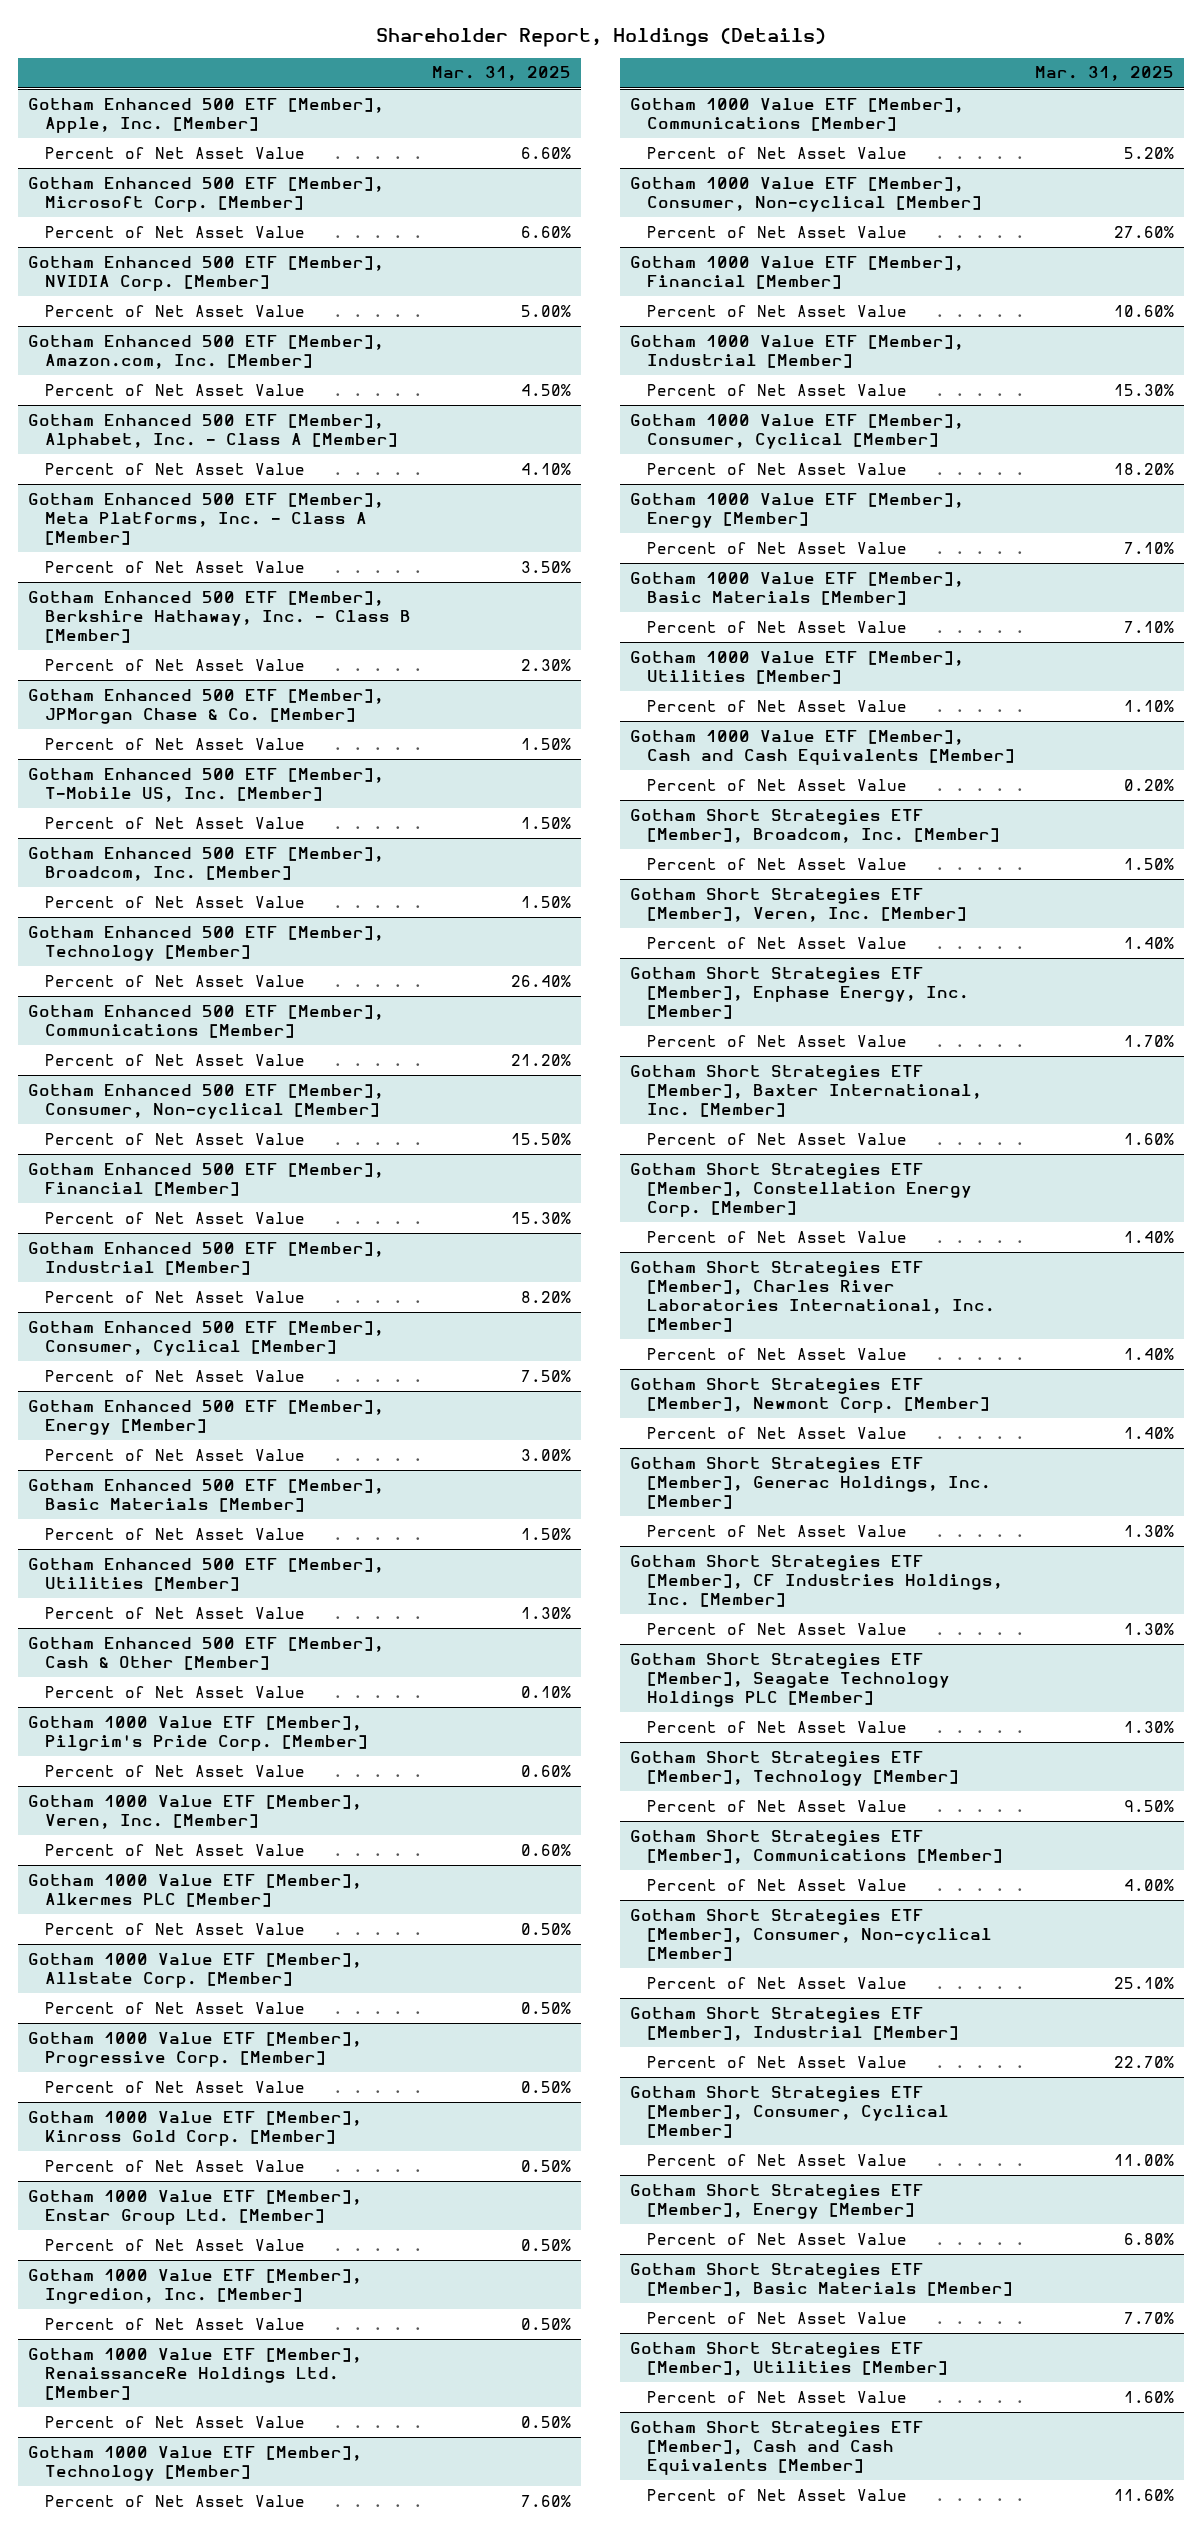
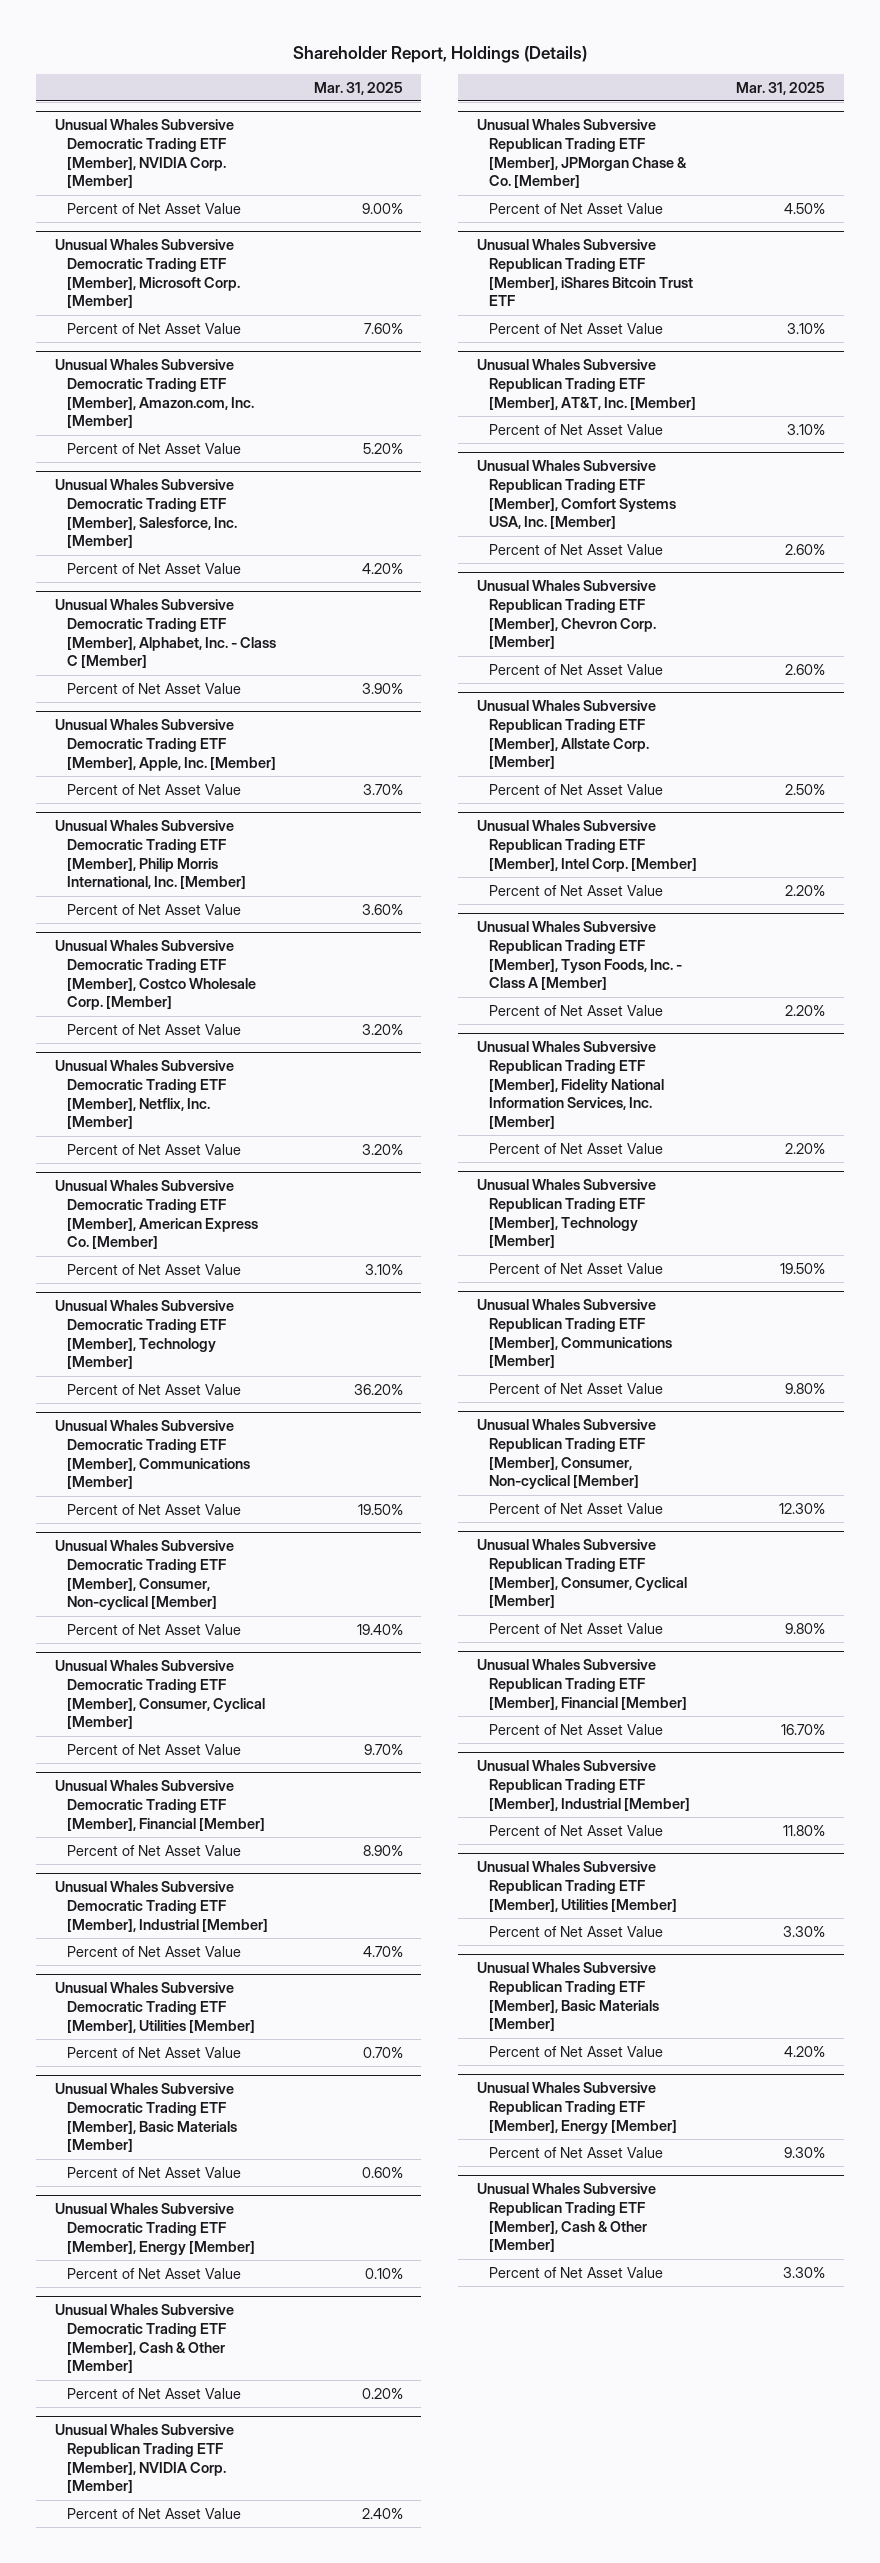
- Gotham Enhanced 500 ETF [Member], Apple, Inc. [Member]
- Percent of Net Asset Value | 6.60%
- Gotham Enhanced 500 ETF [Member], Microsoft Corp. [Member]
- Percent of Net Asset Value | 6.60%
- Gotham Enhanced 500 ETF [Member], NVIDIA Corp. [Member]
- Percent of Net Asset Value | 5.00%
- Gotham Enhanced 500 ETF [Member], Amazon.com, Inc. [Member]
- Percent of Net Asset Value | 4.50%
- Gotham Enhanced 500 ETF [Member], Alphabet, Inc. - Class A [Member]
- Percent of Net Asset Value | 4.10%
- Gotham Enhanced 500 ETF [Member], Meta Platforms, Inc. - Class A [Member]
- Percent of Net Asset Value | 3.50%
- Gotham Enhanced 500 ETF [Member], Berkshire Hathaway, Inc. - Class B [Member]
- Percent of Net Asset Value | 2.30%
- Gotham Enhanced 500 ETF [Member], JPMorgan Chase & Co. [Member]
- Percent of Net Asset Value | 1.50%
- Gotham Enhanced 500 ETF [Member], T-Mobile US, Inc. [Member]
- Percent of Net Asset Value | 1.50%
- Gotham Enhanced 500 ETF [Member], Broadcom, Inc. [Member]
- Percent of Net Asset Value | 1.50%
- Gotham Enhanced 500 ETF [Member], Technology [Member]
- Percent of Net Asset Value | 26.40%
- Gotham Enhanced 500 ETF [Member], Communications [Member]
- Percent of Net Asset Value | 21.20%
- Gotham Enhanced 500 ETF [Member], Consumer, Non-cyclical [Member]
- Percent of Net Asset Value | 15.50%
- Gotham Enhanced 500 ETF [Member], Financial [Member]
- Percent of Net Asset Value | 15.30%
- Gotham Enhanced 500 ETF [Member], Industrial [Member]
- Percent of Net Asset Value | 8.20%
- Gotham Enhanced 500 ETF [Member], Consumer, Cyclical [Member]
- Percent of Net Asset Value | 7.50%
- Gotham Enhanced 500 ETF [Member], Energy [Member]
- Percent of Net Asset Value | 3.00%
- Gotham Enhanced 500 ETF [Member], Basic Materials [Member]
- Percent of Net Asset Value | 1.50%
- Gotham Enhanced 500 ETF [Member], Utilities [Member]
- Percent of Net Asset Value | 1.30%
- Gotham Enhanced 500 ETF [Member], Cash & Other [Member]
- Percent of Net Asset Value | 0.10%
- Gotham 1000 Value ETF [Member], Pilgrim's Pride Corp. [Member]
- Percent of Net Asset Value | 0.60%
- Gotham 1000 Value ETF [Member], Veren, Inc. [Member]
- Percent of Net Asset Value | 0.60%
- Gotham 1000 Value ETF [Member], Alkermes PLC [Member]
- Percent of Net Asset Value | 0.50%
- Gotham 1000 Value ETF [Member], Allstate Corp. [Member]
- Percent of Net Asset Value | 0.50%
- Gotham 1000 Value ETF [Member], Progressive Corp. [Member]
- Percent of Net Asset Value | 0.50%
- Gotham 1000 Value ETF [Member], Kinross Gold Corp. [Member]
- Percent of Net Asset Value | 0.50%
- Gotham 1000 Value ETF [Member], Enstar Group Ltd. [Member]
- Percent of Net Asset Value | 0.50%
- Gotham 1000 Value ETF [Member], Ingredion, Inc. [Member]
- Percent of Net Asset Value | 0.50%
- Gotham 1000 Value ETF [Member], RenaissanceRe Holdings Ltd. [Member]
- Percent of Net Asset Value | 0.50%
- Gotham 1000 Value ETF [Member], Technology [Member]
+ Unusual Whales Subversive Democratic Trading ETF [Member], NVIDIA Corp. [Member]
+ Percent of Net Asset Value | 9.00%
+ Unusual Whales Subversive Democratic Trading ETF [Member], Microsoft Corp. [Member]
- Gotham 1000 Value ETF [Member], Communications [Member]
+ Unusual Whales Subversive Democratic Trading ETF [Member], Amazon.com, Inc. [Member]
- Gotham 1000 Value ETF [Member], Consumer, Non-cyclical [Member]
- Percent of Net Asset Value | 27.60%
- Gotham 1000 Value ETF [Member], Financial [Member]
- Percent of Net Asset Value | 10.60%
- Gotham 1000 Value ETF [Member], Industrial [Member]
- Percent of Net Asset Value | 15.30%
- Gotham 1000 Value ETF [Member], Consumer, Cyclical [Member]
- Percent of Net Asset Value | 18.20%
- Gotham 1000 Value ETF [Member], Energy [Member]
- Percent of Net Asset Value | 7.10%
- Gotham 1000 Value ETF [Member], Basic Materials [Member]
- Percent of Net Asset Value | 7.10%
- Gotham 1000 Value ETF [Member], Utilities [Member]
- Percent of Net Asset Value | 1.10%
- Gotham 1000 Value ETF [Member], Cash and Cash Equivalents [Member]
+ Unusual Whales Subversive Democratic Trading ETF [Member], Salesforce, Inc. [Member]
+ Percent of Net Asset Value | 4.20%
+ Unusual Whales Subversive Democratic Trading ETF [Member], Alphabet, Inc. - Class C [Member]
+ Percent of Net Asset Value | 3.90%
+ Unusual Whales Subversive Democratic Trading ETF [Member], Apple, Inc. [Member]
+ Percent of Net Asset Value | 3.70%
+ Unusual Whales Subversive Democratic Trading ETF [Member], Philip Morris International, Inc. [Member]
+ Percent of Net Asset Value | 3.60%
+ Unusual Whales Subversive Democratic Trading ETF [Member], Costco Wholesale Corp. [Member]
+ Percent of Net Asset Value | 3.20%
+ Unusual Whales Subversive Democratic Trading ETF [Member], Netflix, Inc. [Member]
+ Percent of Net Asset Value | 3.20%
+ Unusual Whales Subversive Democratic Trading ETF [Member], American Express Co. [Member]
+ Percent of Net Asset Value | 3.10%
+ Unusual Whales Subversive Democratic Trading ETF [Member], Technology [Member]
+ Percent of Net Asset Value | 36.20%
+ Unusual Whales Subversive Democratic Trading ETF [Member], Communications [Member]
+ Percent of Net Asset Value | 19.50%
+ Unusual Whales Subversive Democratic Trading ETF [Member], Consumer, Non-cyclical [Member]
+ Percent of Net Asset Value | 19.40%
+ Unusual Whales Subversive Democratic Trading ETF [Member], Consumer, Cyclical [Member]
+ Percent of Net Asset Value | 9.70%
+ Unusual Whales Subversive Democratic Trading ETF [Member], Financial [Member]
+ Percent of Net Asset Value | 8.90%
+ Unusual Whales Subversive Democratic Trading ETF [Member], Industrial [Member]
+ Percent of Net Asset Value | 4.70%
+ Unusual Whales Subversive Democratic Trading ETF [Member], Utilities [Member]
+ Percent of Net Asset Value | 0.70%
+ Unusual Whales Subversive Democratic Trading ETF [Member], Basic Materials [Member]
+ Percent of Net Asset Value | 0.60%
+ Unusual Whales Subversive Democratic Trading ETF [Member], Energy [Member]
+ Percent of Net Asset Value | 0.10%
+ Unusual Whales Subversive Democratic Trading ETF [Member], Cash & Other [Member]
- Gotham Short Strategies ETF [Member], Broadcom, Inc. [Member]
- Percent of Net Asset Value | 1.50%
- Gotham Short Strategies ETF [Member], Veren, Inc. [Member]
- Percent of Net Asset Value | 1.40%
- Gotham Short Strategies ETF [Member], Enphase Energy, Inc. [Member]
- Percent of Net Asset Value | 1.70%
- Gotham Short Strategies ETF [Member], Baxter International, Inc. [Member]
- Percent of Net Asset Value | 1.60%
- Gotham Short Strategies ETF [Member], Constellation Energy Corp. [Member]
- Percent of Net Asset Value | 1.40%
- Gotham Short Strategies ETF [Member], Charles River Laboratories International, Inc. [Member]
- Percent of Net Asset Value | 1.40%
- Gotham Short Strategies ETF [Member], Newmont Corp. [Member]
- Percent of Net Asset Value | 1.40%
- Gotham Short Strategies ETF [Member], Generac Holdings, Inc. [Member]
- Percent of Net Asset Value | 1.30%
- Gotham Short Strategies ETF [Member], CF Industries Holdings, Inc. [Member]
- Percent of Net Asset Value | 1.30%
- Gotham Short Strategies ETF [Member], Seagate Technology Holdings PLC [Member]
- Percent of Net Asset Value | 1.30%
- Gotham Short Strategies ETF [Member], Technology [Member]
- Percent of Net Asset Value | 9.50%
- Gotham Short Strategies ETF [Member], Communications [Member]
- Percent of Net Asset Value | 4.00%
- Gotham Short Strategies ETF [Member], Consumer, Non-cyclical [Member]
- Percent of Net Asset Value | 25.10%
- Gotham Short Strategies ETF [Member], Industrial [Member]
- Percent of Net Asset Value | 22.70%
- Gotham Short Strategies ETF [Member], Consumer, Cyclical [Member]
- Percent of Net Asset Value | 11.00%
- Gotham Short Strategies ETF [Member], Energy [Member]
- Percent of Net Asset Value | 6.80%
- Gotham Short Strategies ETF [Member], Basic Materials [Member]
- Percent of Net Asset Value | 7.70%
- Gotham Short Strategies ETF [Member], Utilities [Member]
- Percent of Net Asset Value | 1.60%
- Gotham Short Strategies ETF [Member], Cash and Cash Equivalents [Member]
- Percent of Net Asset Value | 11.60%
+ Unusual Whales Subversive Republican Trading ETF [Member], NVIDIA Corp. [Member]
+ Percent of Net Asset Value | 2.40%
+ Unusual Whales Subversive Republican Trading ETF [Member], JPMorgan Chase & Co. [Member]
+ Percent of Net Asset Value | 4.50%
+ Unusual Whales Subversive Republican Trading ETF [Member], iShares Bitcoin Trust ETF
+ Percent of Net Asset Value | 3.10%
+ Unusual Whales Subversive Republican Trading ETF [Member], AT&T, Inc. [Member]
+ Percent of Net Asset Value | 3.10%
+ Unusual Whales Subversive Republican Trading ETF [Member], Comfort Systems USA, Inc. [Member]
+ Percent of Net Asset Value | 2.60%
+ Unusual Whales Subversive Republican Trading ETF [Member], Chevron Corp. [Member]
+ Percent of Net Asset Value | 2.60%
+ Unusual Whales Subversive Republican Trading ETF [Member], Allstate Corp. [Member]
+ Percent of Net Asset Value | 2.50%
+ Unusual Whales Subversive Republican Trading ETF [Member], Intel Corp. [Member]
+ Percent of Net Asset Value | 2.20%
+ Unusual Whales Subversive Republican Trading ETF [Member], Tyson Foods, Inc. - Class A [Member]
+ Percent of Net Asset Value | 2.20%
+ Unusual Whales Subversive Republican Trading ETF [Member], Fidelity National Information Services, Inc. [Member]
+ Percent of Net Asset Value | 2.20%
+ Unusual Whales Subversive Republican Trading ETF [Member], Technology [Member]
+ Percent of Net Asset Value | 19.50%
+ Unusual Whales Subversive Republican Trading ETF [Member], Communications [Member]
+ Percent of Net Asset Value | 9.80%
+ Unusual Whales Subversive Republican Trading ETF [Member], Consumer, Non-cyclical [Member]
+ Percent of Net Asset Value | 12.30%
+ Unusual Whales Subversive Republican Trading ETF [Member], Consumer, Cyclical [Member]
+ Percent of Net Asset Value | 9.80%
+ Unusual Whales Subversive Republican Trading ETF [Member], Financial [Member]
+ Percent of Net Asset Value | 16.70%
+ Unusual Whales Subversive Republican Trading ETF [Member], Industrial [Member]
+ Percent of Net Asset Value | 11.80%
+ Unusual Whales Subversive Republican Trading ETF [Member], Utilities [Member]
+ Percent of Net Asset Value | 3.30%
+ Unusual Whales Subversive Republican Trading ETF [Member], Basic Materials [Member]
+ Percent of Net Asset Value | 4.20%
+ Unusual Whales Subversive Republican Trading ETF [Member], Energy [Member]
+ Percent of Net Asset Value | 9.30%
+ Unusual Whales Subversive Republican Trading ETF [Member], Cash & Other [Member]
+ Percent of Net Asset Value | 3.30%

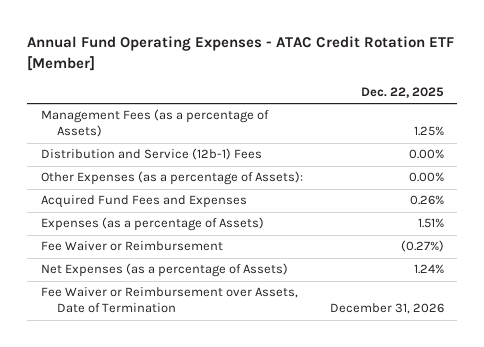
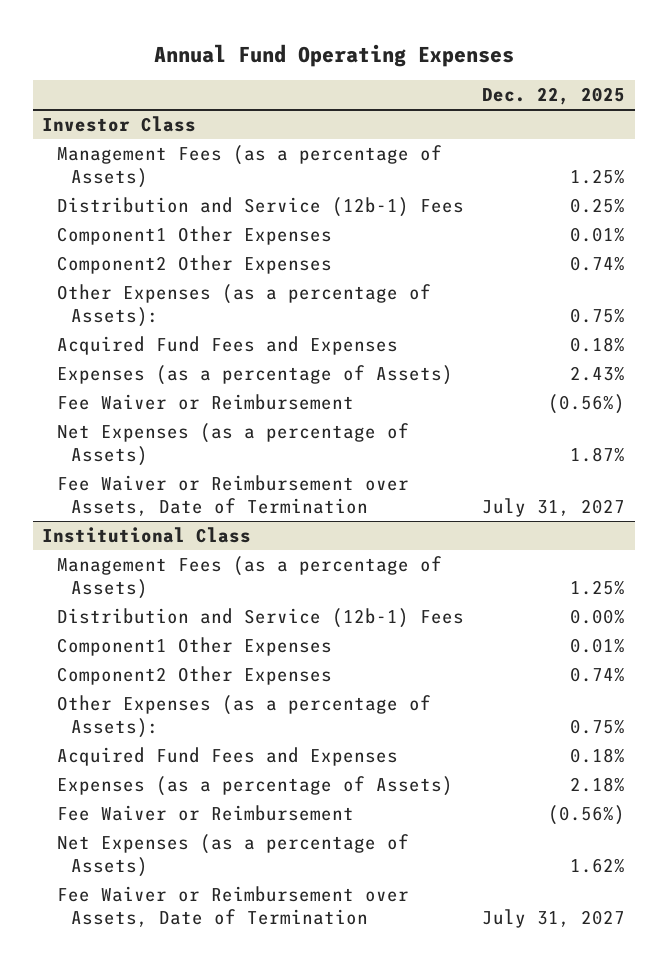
- Annual Fund Operating Expenses - ATAC Credit Rotation ETF [Member]
+ Annual Fund Operating Expenses
+ Investor Class
+ Distribution and Service (12b-1) Fees | 0.25%
+ Component1 Other Expenses | 0.01%
+ Component2 Other Expenses | 0.74%
+ Other Expenses (as a percentage of Assets): | 0.75%
+ Acquired Fund Fees and Expenses | 0.18%
+ Expenses (as a percentage of Assets) | 2.43%
+ Fee Waiver or Reimbursement | (0.56%)
+ Net Expenses (as a percentage of Assets) | 1.87%
+ Fee Waiver or Reimbursement over Assets, Date of Termination | July 31, 2027
+ Institutional Class
+ Management Fees (as a percentage of Assets) | 1.25%
- Other Expenses (as a percentage of Assets): | 0.00%
- Acquired Fund Fees and Expenses | 0.26%
- Expenses (as a percentage of Assets) | 1.51%
- Fee Waiver or Reimbursement | (0.27%)
- Net Expenses (as a percentage of Assets) | 1.24%
- Fee Waiver or Reimbursement over Assets, Date of Termination | December 31, 2026
+ Component1 Other Expenses | 0.01%
+ Component2 Other Expenses | 0.74%
+ Other Expenses (as a percentage of Assets): | 0.75%
+ Acquired Fund Fees and Expenses | 0.18%
+ Expenses (as a percentage of Assets) | 2.18%
+ Fee Waiver or Reimbursement | (0.56%)
+ Net Expenses (as a percentage of Assets) | 1.62%
+ Fee Waiver or Reimbursement over Assets, Date of Termination | July 31, 2027

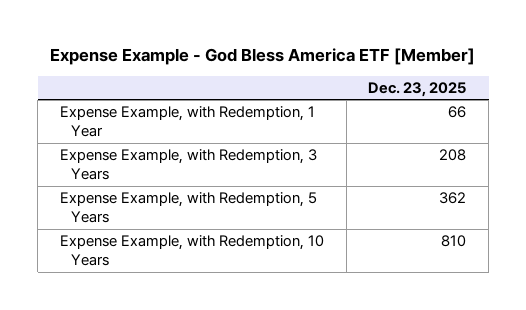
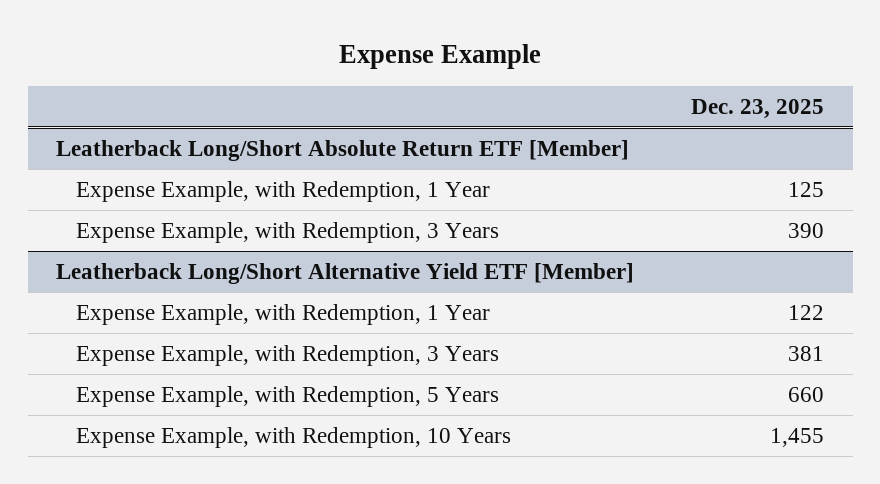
- Expense Example - God Bless America ETF [Member]
+ Expense Example
- Expense Example, with Redemption, 1 Year | 66
- Expense Example, with Redemption, 3 Years | 208
- Expense Example, with Redemption, 5 Years | 362
- Expense Example, with Redemption, 10 Years | 810
+ Leatherback Long/Short Absolute Return ETF [Member]
+ Expense Example, with Redemption, 1 Year | 125
+ Expense Example, with Redemption, 3 Years | 390
+ Leatherback Long/Short Alternative Yield ETF [Member]
+ Expense Example, with Redemption, 1 Year | 122
+ Expense Example, with Redemption, 3 Years | 381
+ Expense Example, with Redemption, 5 Years | 660
+ Expense Example, with Redemption, 10 Years | 1,455

